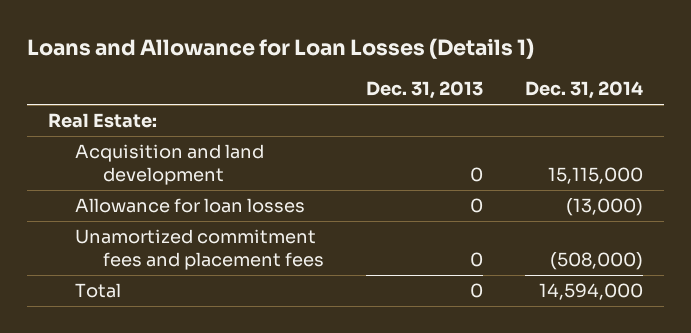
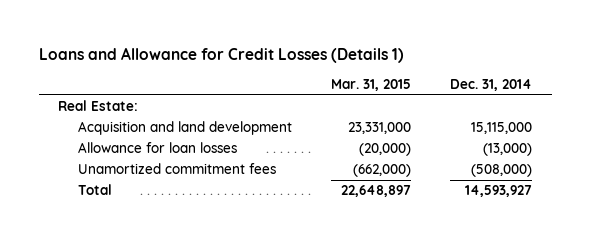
- Loans and Allowance for Loan Losses (Details 1)
+ Loans and Allowance for Credit Losses (Details 1)
- | Dec. 31, 2013 | Dec. 31, 2014
+ | Mar. 31, 2015 | Dec. 31, 2014
- Unamortized commitment fees and placement fees | 0 | (508,000)
- Total | 0 | 14,594,000
+ Unamortized commitment fees | (662,000) | (508,000)
+ Total | 22,648,897 | 14,593,927

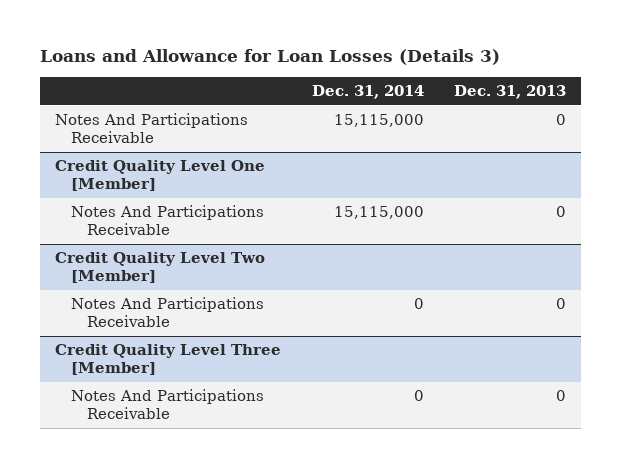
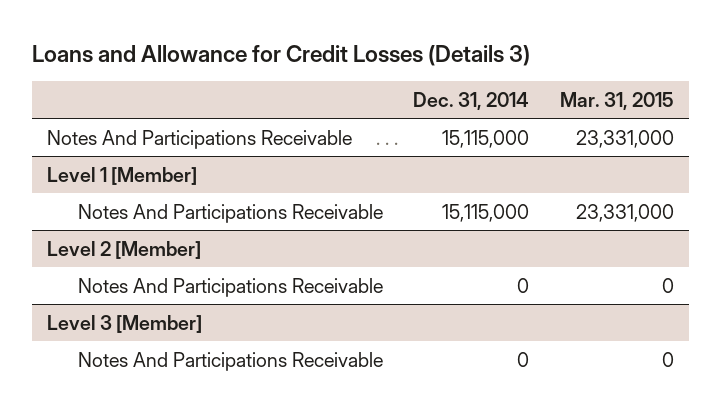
- Loans and Allowance for Loan Losses (Details 3)
+ Loans and Allowance for Credit Losses (Details 3)
- | Dec. 31, 2014 | Dec. 31, 2013
+ | Dec. 31, 2014 | Mar. 31, 2015
- Credit Quality Level One [Member]
+ Level 1 [Member]
- Credit Quality Level Two [Member]
+ Level 2 [Member]
- Credit Quality Level Three [Member]
+ Level 3 [Member]

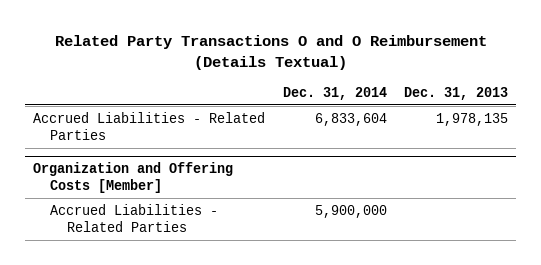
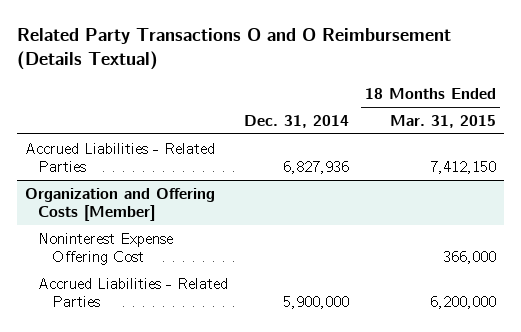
- | Dec. 31, 2014 | Dec. 31, 2013
+ | Dec. 31, 2014 | 18 Months Ended Mar. 31, 2015
- Accrued Liabilities - Related Parties | 6,833,604 | 1,978,135
+ Accrued Liabilities - Related Parties | 6,827,936 | 7,412,150
@ Organization and Offering Costs [Member]
+ Noninterest Expense Offering Cost | | 366,000

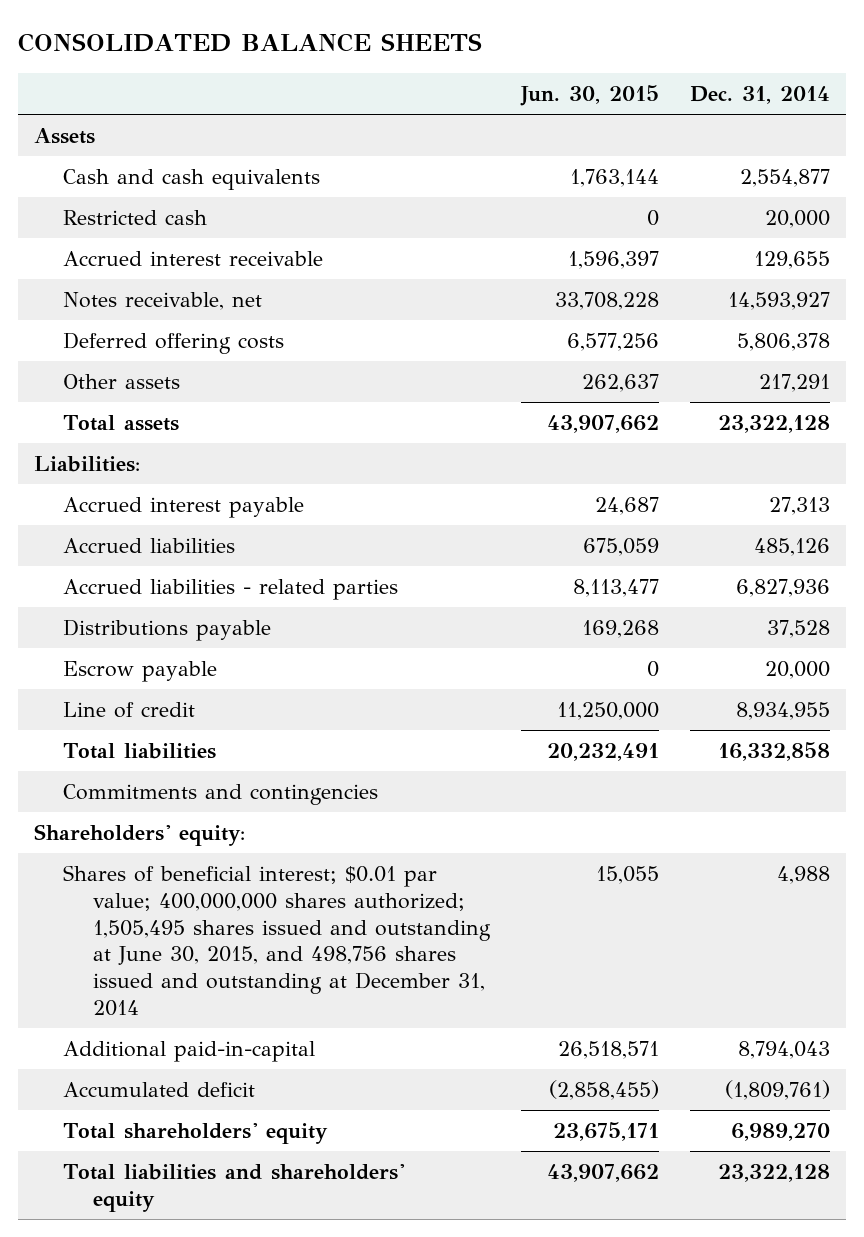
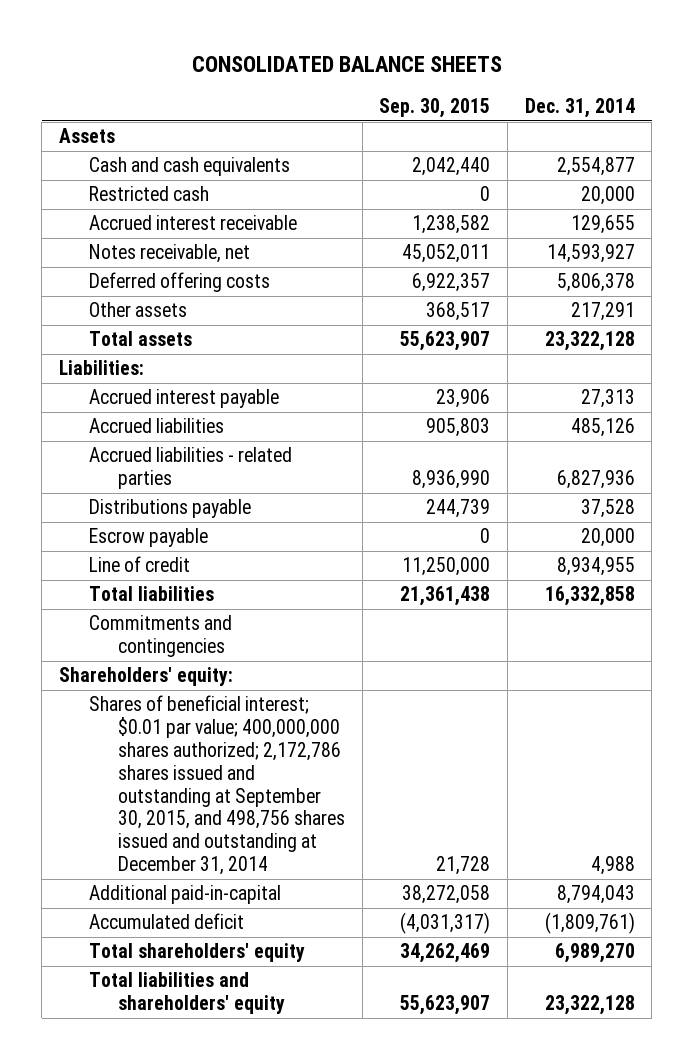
- | Jun. 30, 2015 | Dec. 31, 2014
+ | Sep. 30, 2015 | Dec. 31, 2014
- Shares of beneficial interest; $0.01 par value; 400,000,000 shares authorized; 1,505,495 shares issued and outstanding at June 30, 2015, and 498,756 shares issued and outstanding at December 31, 2014 | 15,055 | 4,988
+ Shares of beneficial interest; $0.01 par value; 400,000,000 shares authorized; 2,172,786 shares issued and outstanding at September 30, 2015, and 498,756 shares issued and outstanding at December 31, 2014 | 21,728 | 4,988

